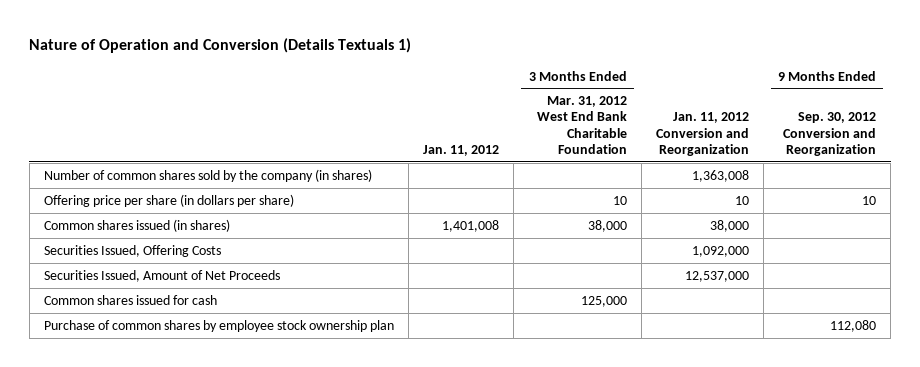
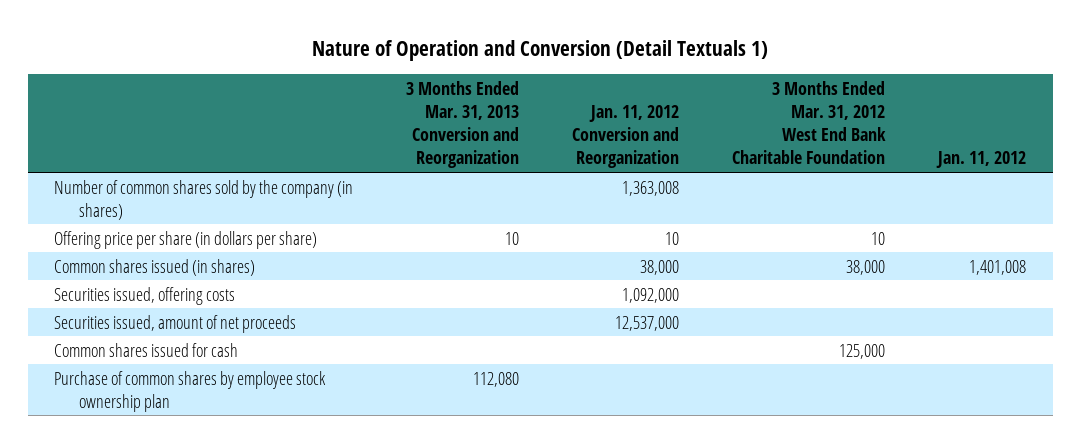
- Nature of Operation and Conversion (Details Textuals 1)
+ Nature of Operation and Conversion (Detail Textuals 1)
- | Jan. 11, 2012 | 3 Months Ended Mar. 31, 2012 West End Bank Charitable Foundation | Jan. 11, 2012 Conversion and Reorganization | 9 Months Ended Sep. 30, 2012 Conversion and Reorganization
+ | 3 Months Ended Mar. 31, 2013 Conversion and Reorganization | Jan. 11, 2012 Conversion and Reorganization | 3 Months Ended Mar. 31, 2012 West End Bank Charitable Foundation | Jan. 11, 2012
- Securities Issued, Offering Costs | | | 1,092,000 |
- Securities Issued, Amount of Net Proceeds | | | 12,537,000 |
+ Securities issued, offering costs | | 1,092,000 | |
+ Securities issued, amount of net proceeds | | 12,537,000 | |

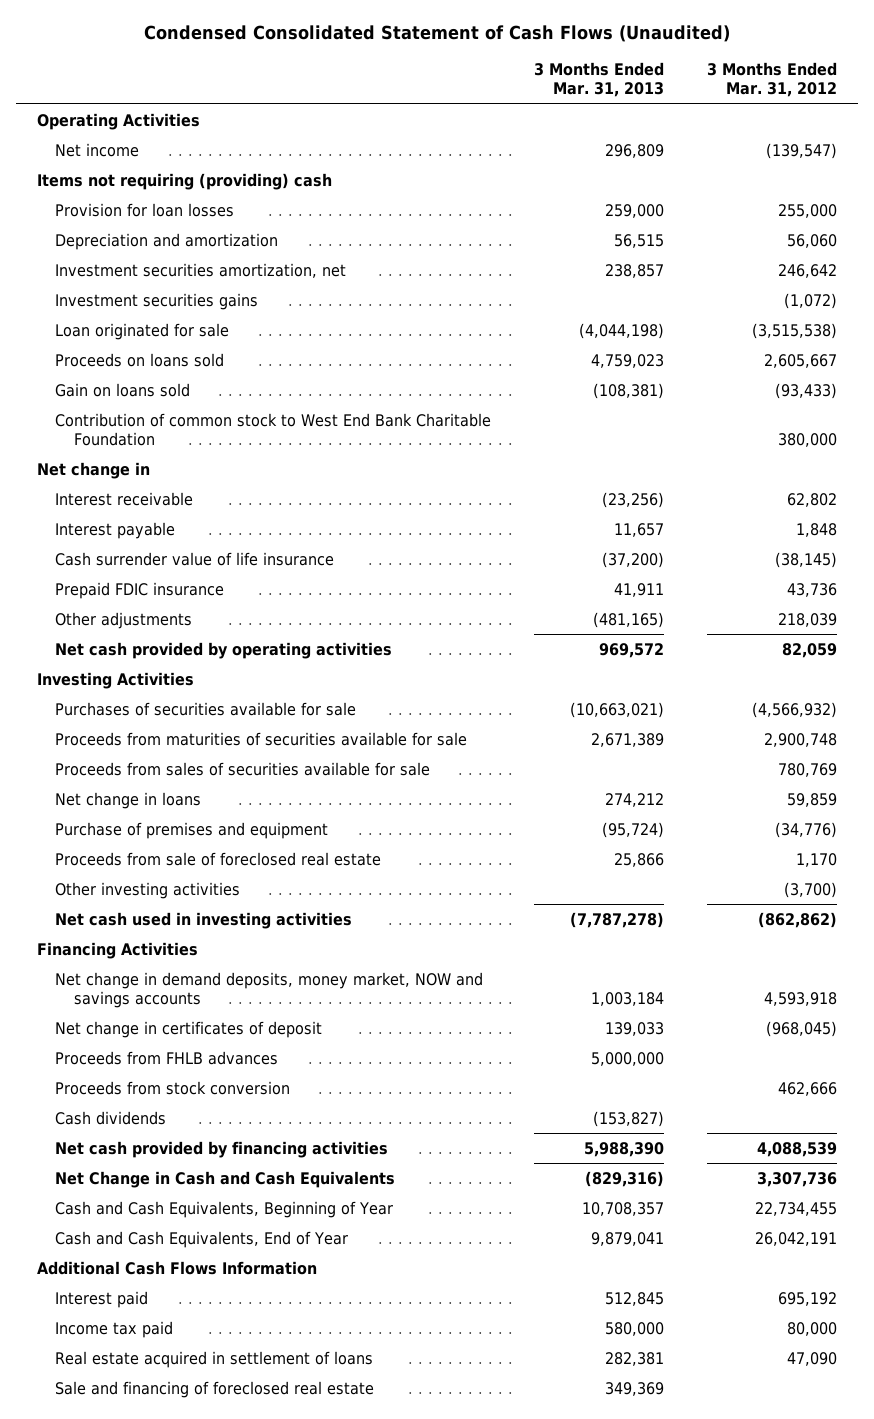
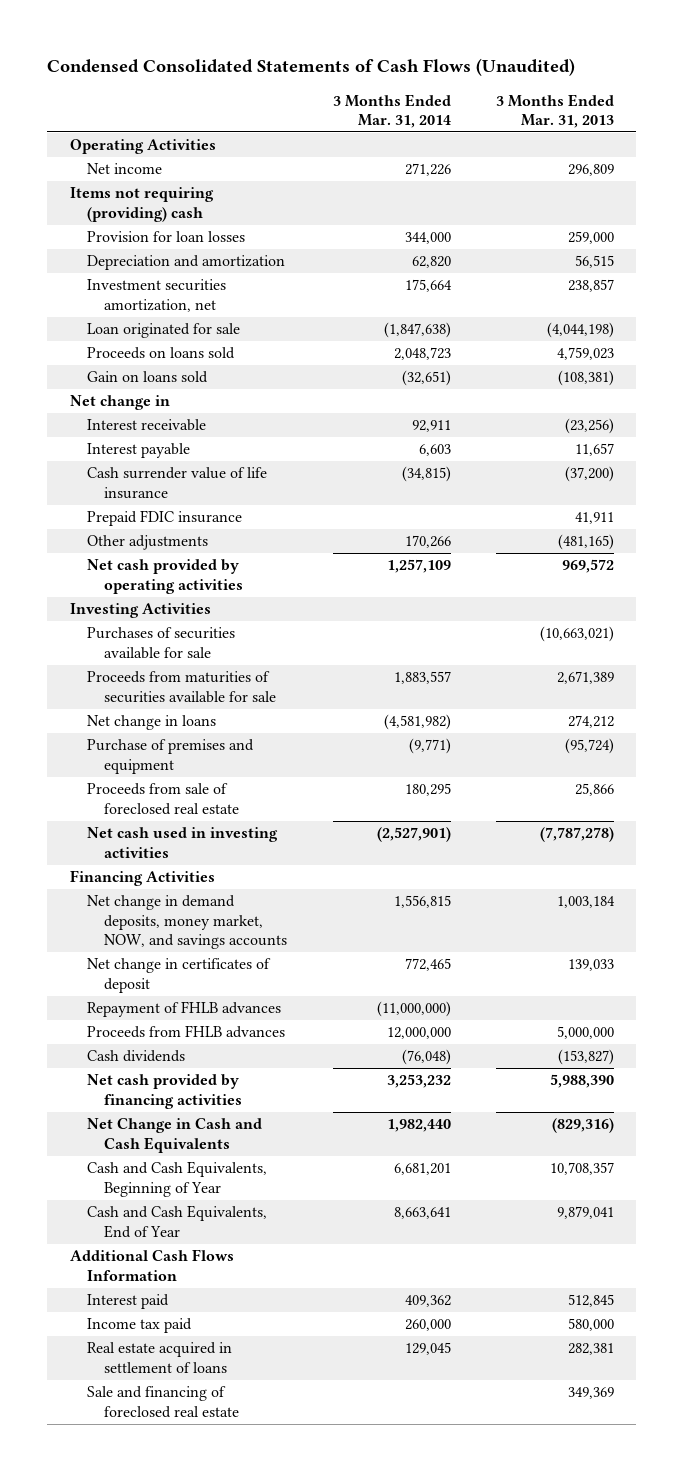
- Condensed Consolidated Statement of Cash Flows (Unaudited)
+ Condensed Consolidated Statements of Cash Flows (Unaudited)
- | 3 Months Ended Mar. 31, 2013 | 3 Months Ended Mar. 31, 2012
+ | 3 Months Ended Mar. 31, 2014 | 3 Months Ended Mar. 31, 2013
- Investment securities gains | | (1,072)
- Contribution of common stock to West End Bank Charitable Foundation | | 380,000
- Proceeds from sales of securities available for sale | | 780,769
- Other investing activities | | (3,700)
- Net change in demand deposits, money market, NOW and savings accounts | 1,003,184 | 4,593,918
+ Net change in demand deposits, money market, NOW, and savings accounts | 1,556,815 | 1,003,184
+ Repayment of FHLB advances | (11,000,000) |
- Proceeds from stock conversion | | 462,666

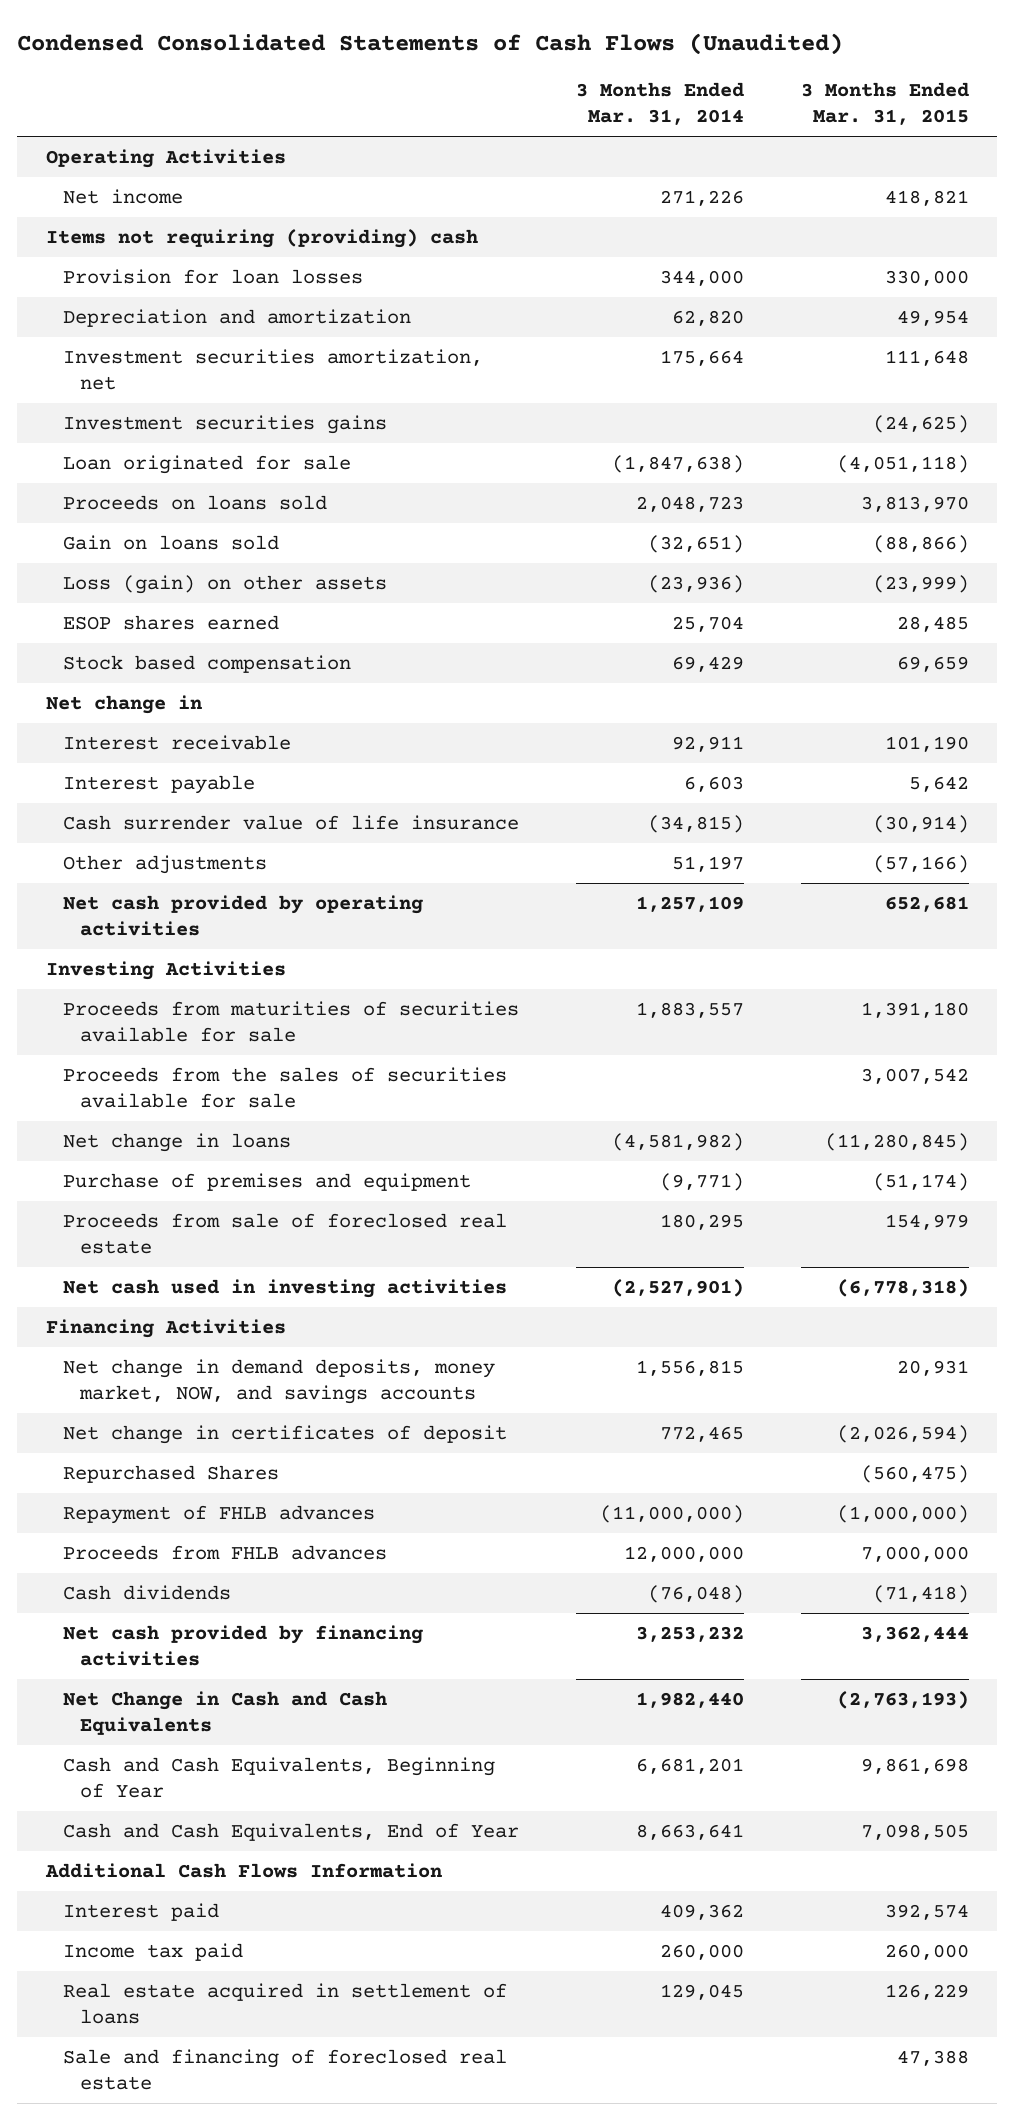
- | 3 Months Ended Mar. 31, 2014 | 3 Months Ended Mar. 31, 2013
+ | 3 Months Ended Mar. 31, 2014 | 3 Months Ended Mar. 31, 2015
+ Investment securities gains | | (24,625)
+ Loss (gain) on other assets | (23,936) | (23,999)
+ ESOP shares earned | 25,704 | 28,485
+ Stock based compensation | 69,429 | 69,659
- Prepaid FDIC insurance | | 41,911
- Other adjustments | 170,266 | (481,165)
+ Other adjustments | 51,197 | (57,166)
- Purchases of securities available for sale | | (10,663,021)
+ Proceeds from the sales of securities available for sale | | 3,007,542
+ Repurchased Shares | | (560,475)

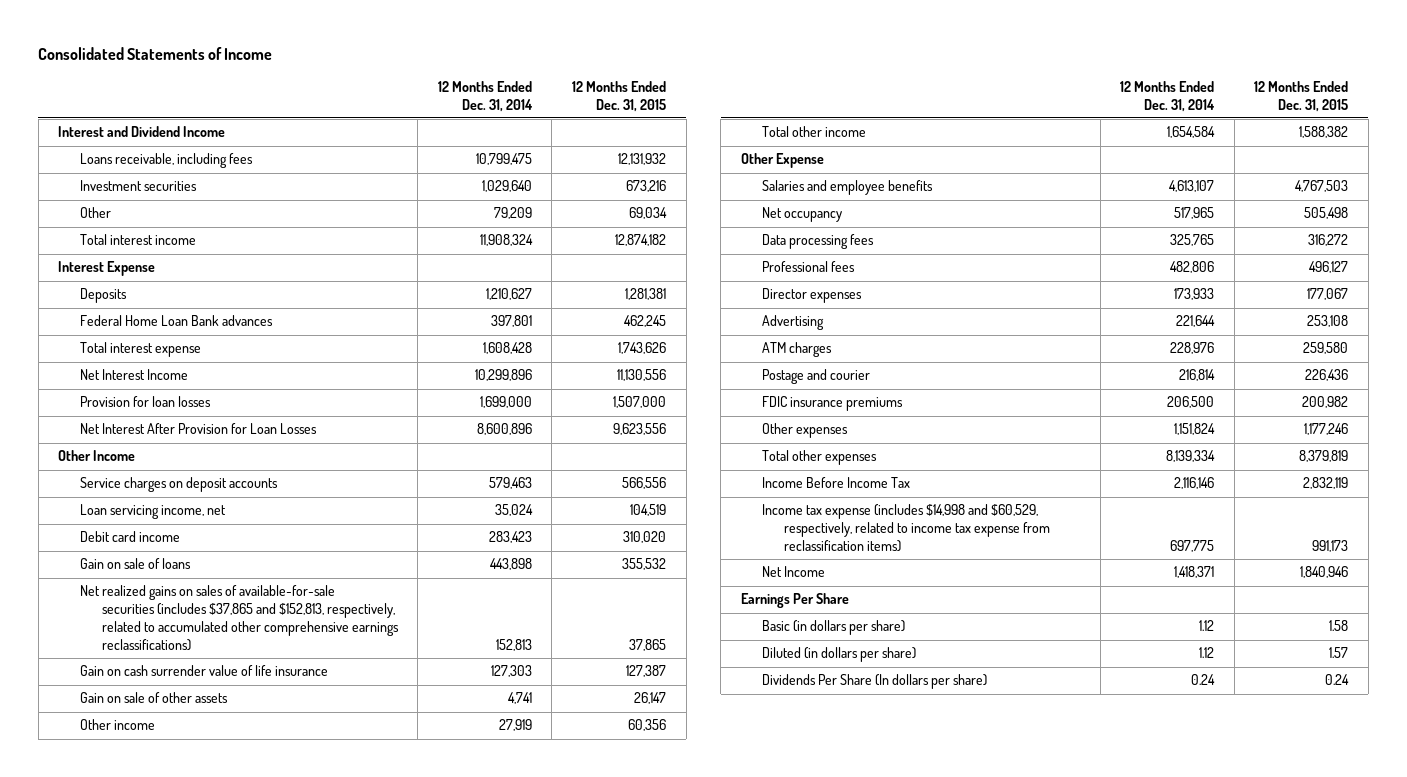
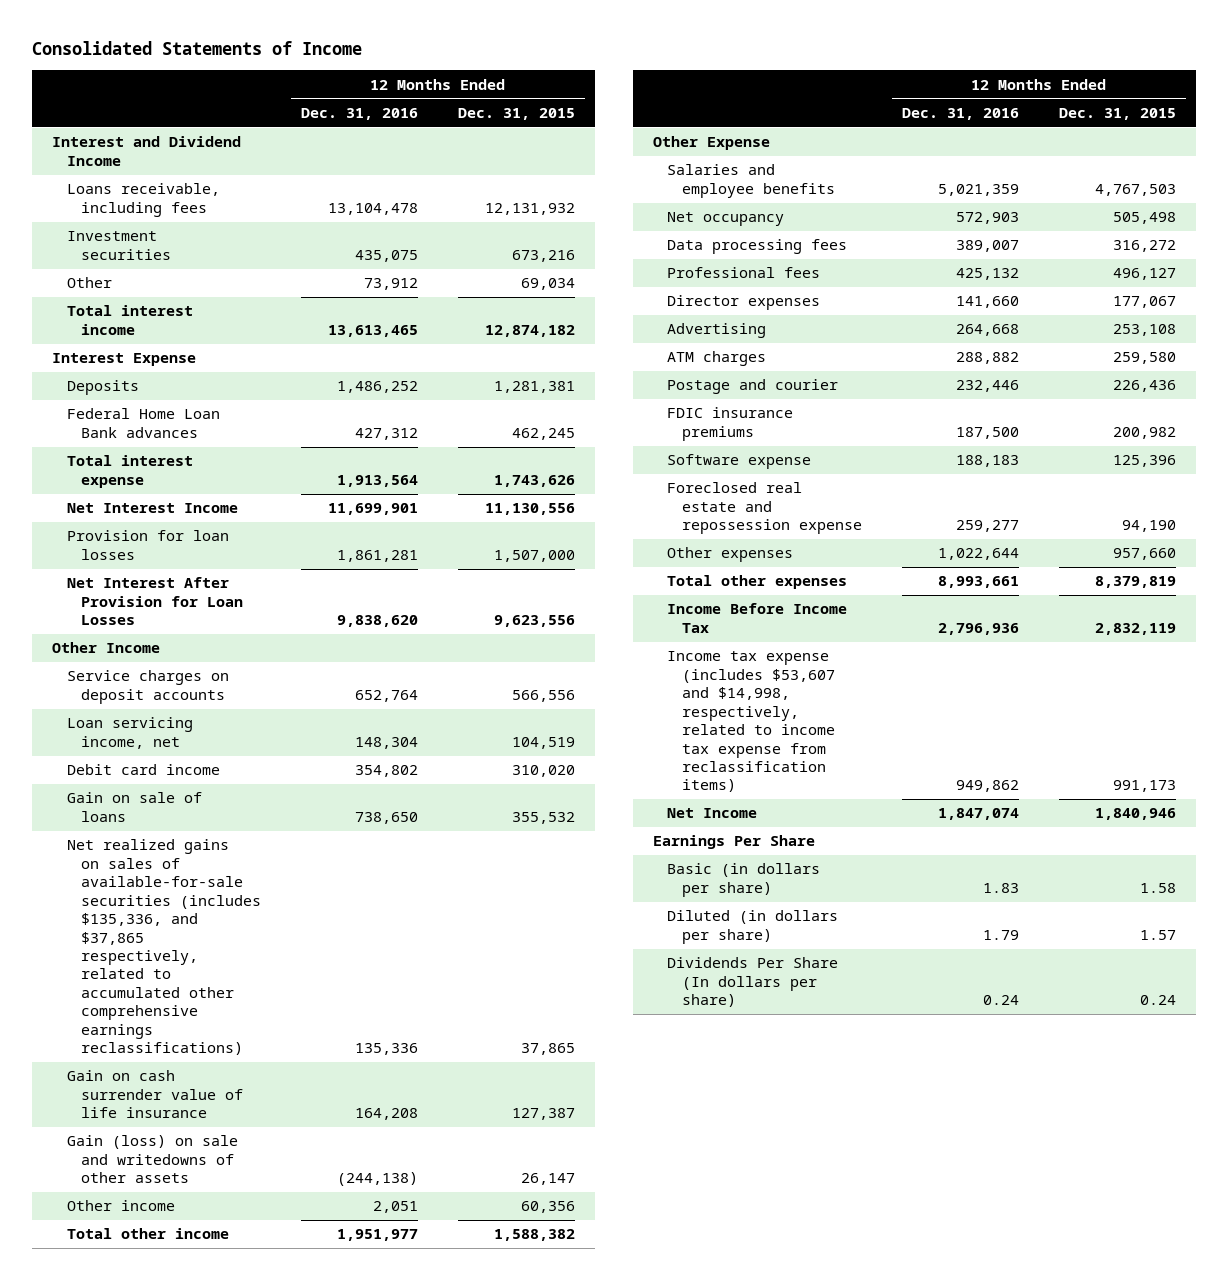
- | 12 Months Ended Dec. 31, 2014 | 12 Months Ended Dec. 31, 2015
+ | 12 Months Ended Dec. 31, 2016 | 12 Months Ended Dec. 31, 2015
- Net realized gains on sales of available-for-sale securities (includes $37,865 and $152,813, respectively, related to accumulated other comprehensive earnings reclassifications) | 152,813 | 37,865
+ Net realized gains on sales of available-for-sale securities (includes $135,336, and $37,865 respectively, related to accumulated other comprehensive earnings reclassifications) | 135,336 | 37,865
- Gain on sale of other assets | 4,741 | 26,147
+ Gain (loss) on sale and writedowns of other assets | (244,138) | 26,147
- Other expenses | 1,151,824 | 1,177,246
+ Software expense | 188,183 | 125,396
+ Foreclosed real estate and repossession expense | 259,277 | 94,190
+ Other expenses | 1,022,644 | 957,660
- Income tax expense (includes $14,998 and $60,529, respectively, related to income tax expense from reclassification items) | 697,775 | 991,173
+ Income tax expense (includes $53,607 and $14,998, respectively, related to income tax expense from reclassification items) | 949,862 | 991,173

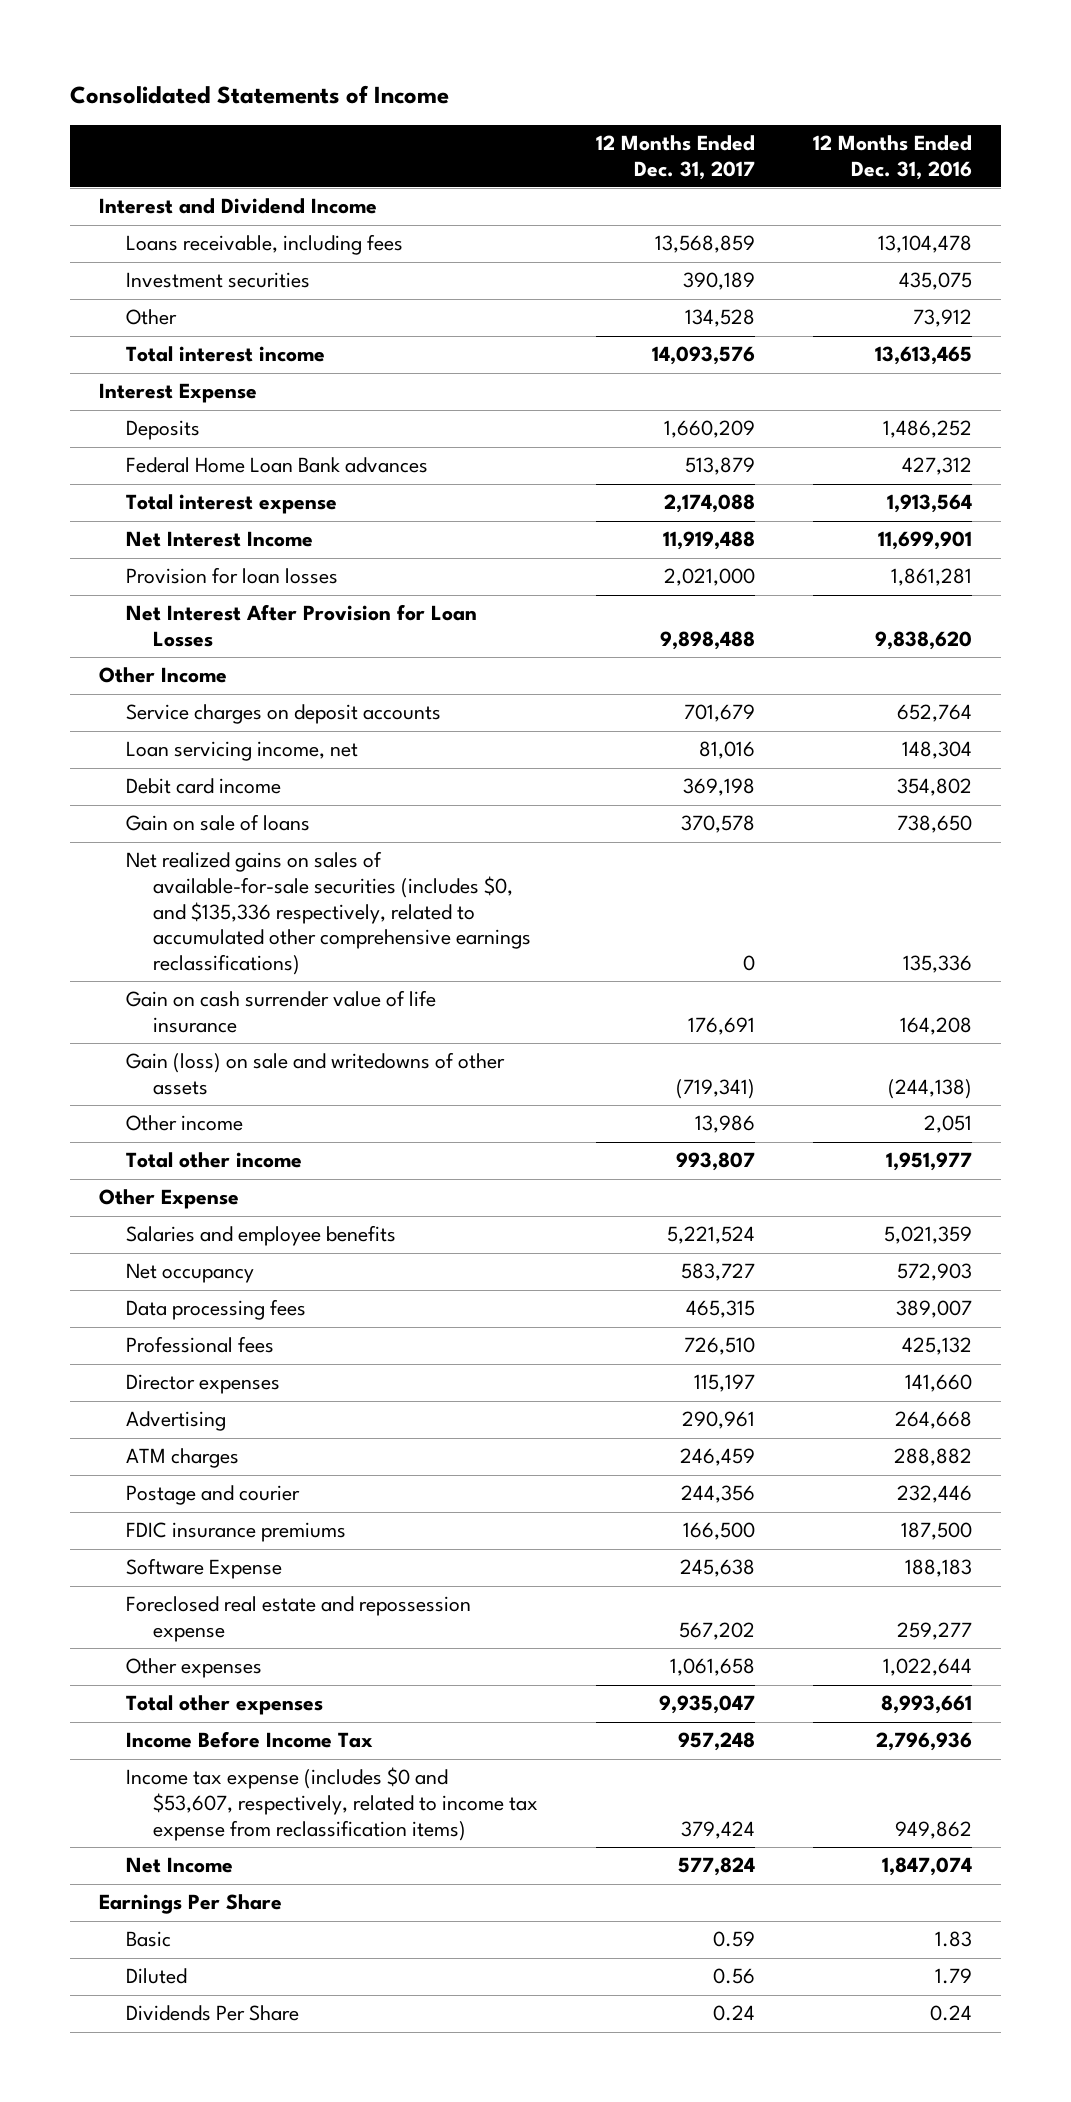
- | 12 Months Ended Dec. 31, 2016 | 12 Months Ended Dec. 31, 2015
+ | 12 Months Ended Dec. 31, 2017 | 12 Months Ended Dec. 31, 2016
- Net realized gains on sales of available-for-sale securities (includes $135,336, and $37,865 respectively, related to accumulated other comprehensive earnings reclassifications) | 135,336 | 37,865
+ Net realized gains on sales of available-for-sale securities (includes $0, and $135,336 respectively, related to accumulated other comprehensive earnings reclassifications) | 0 | 135,336
- Software expense | 188,183 | 125,396
+ Software Expense | 245,638 | 188,183
- Income tax expense (includes $53,607 and $14,998, respectively, related to income tax expense from reclassification items) | 949,862 | 991,173
+ Income tax expense (includes $0 and $53,607, respectively, related to income tax expense from reclassification items) | 379,424 | 949,862
- Basic (in dollars per share) | 1.83 | 1.58
- Diluted (in dollars per share) | 1.79 | 1.57
- Dividends Per Share (In dollars per share) | 0.24 | 0.24
+ Basic | 0.59 | 1.83
+ Diluted | 0.56 | 1.79
+ Dividends Per Share | 0.24 | 0.24

